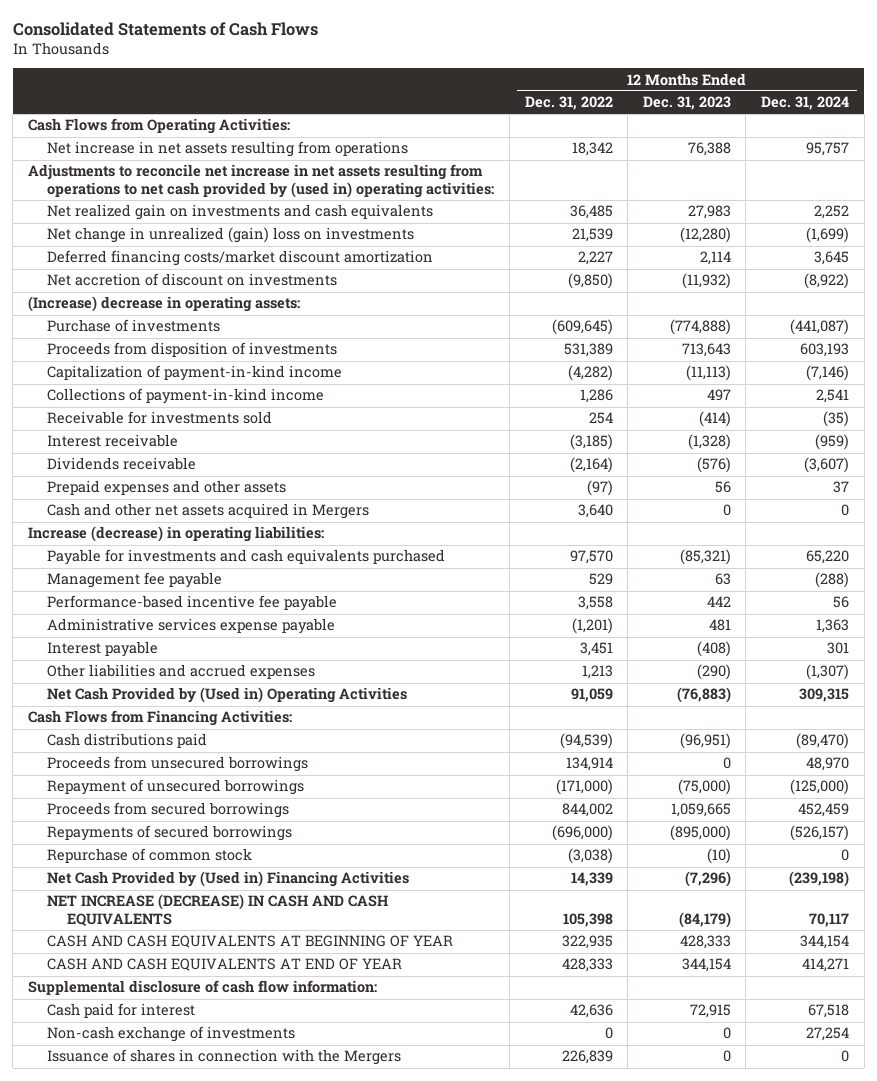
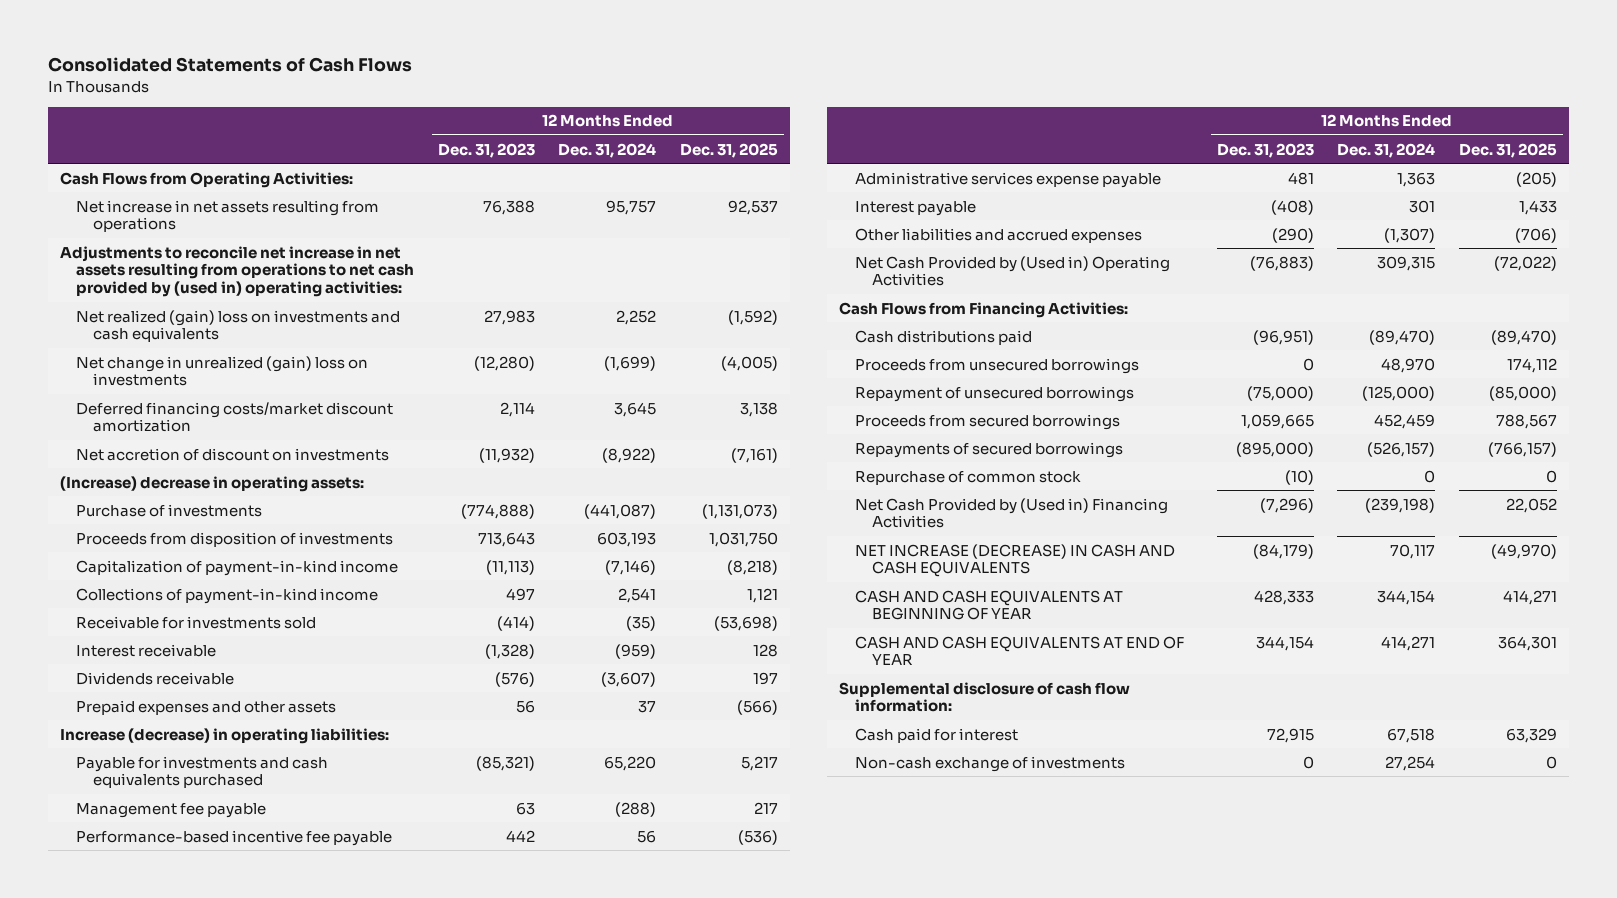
- | 12 Months Ended Dec. 31, 2022 | 12 Months Ended Dec. 31, 2023 | 12 Months Ended Dec. 31, 2024
+ | 12 Months Ended Dec. 31, 2023 | 12 Months Ended Dec. 31, 2024 | 12 Months Ended Dec. 31, 2025
- Net realized gain on investments and cash equivalents | 36,485 | 27,983 | 2,252
+ Net realized (gain) loss on investments and cash equivalents | 27,983 | 2,252 | (1,592)
- Cash and other net assets acquired in Mergers | 3,640 | 0 | 0
- Issuance of shares in connection with the Mergers | 226,839 | 0 | 0

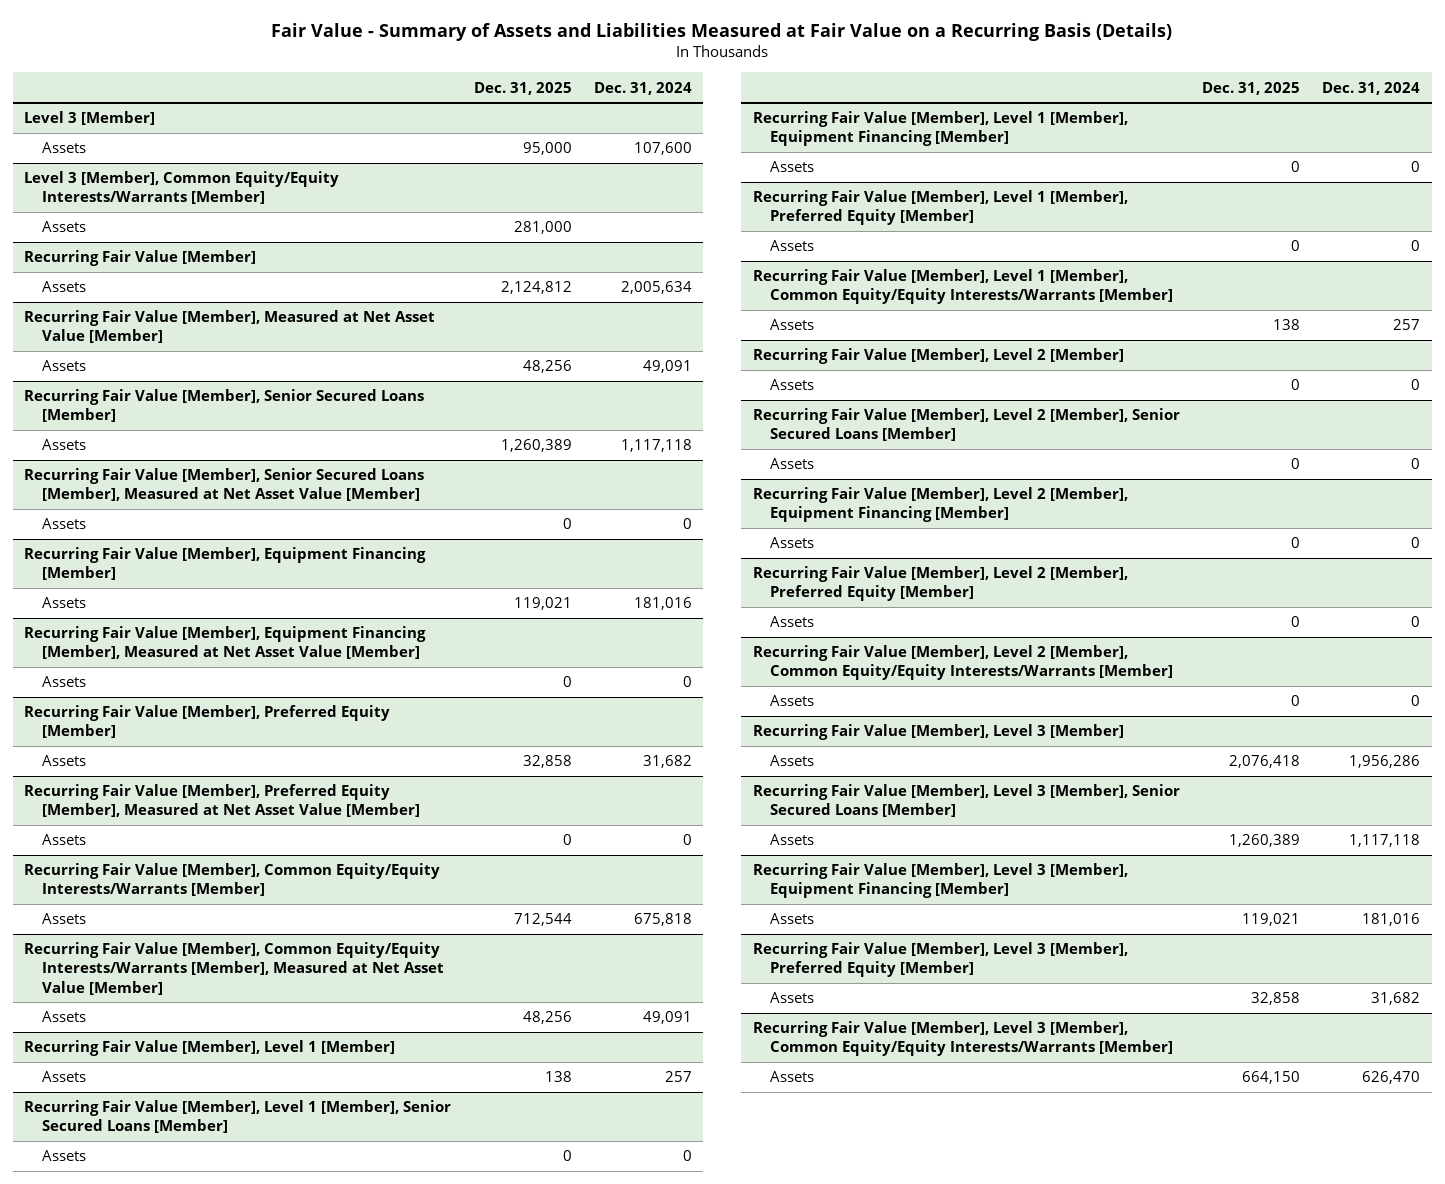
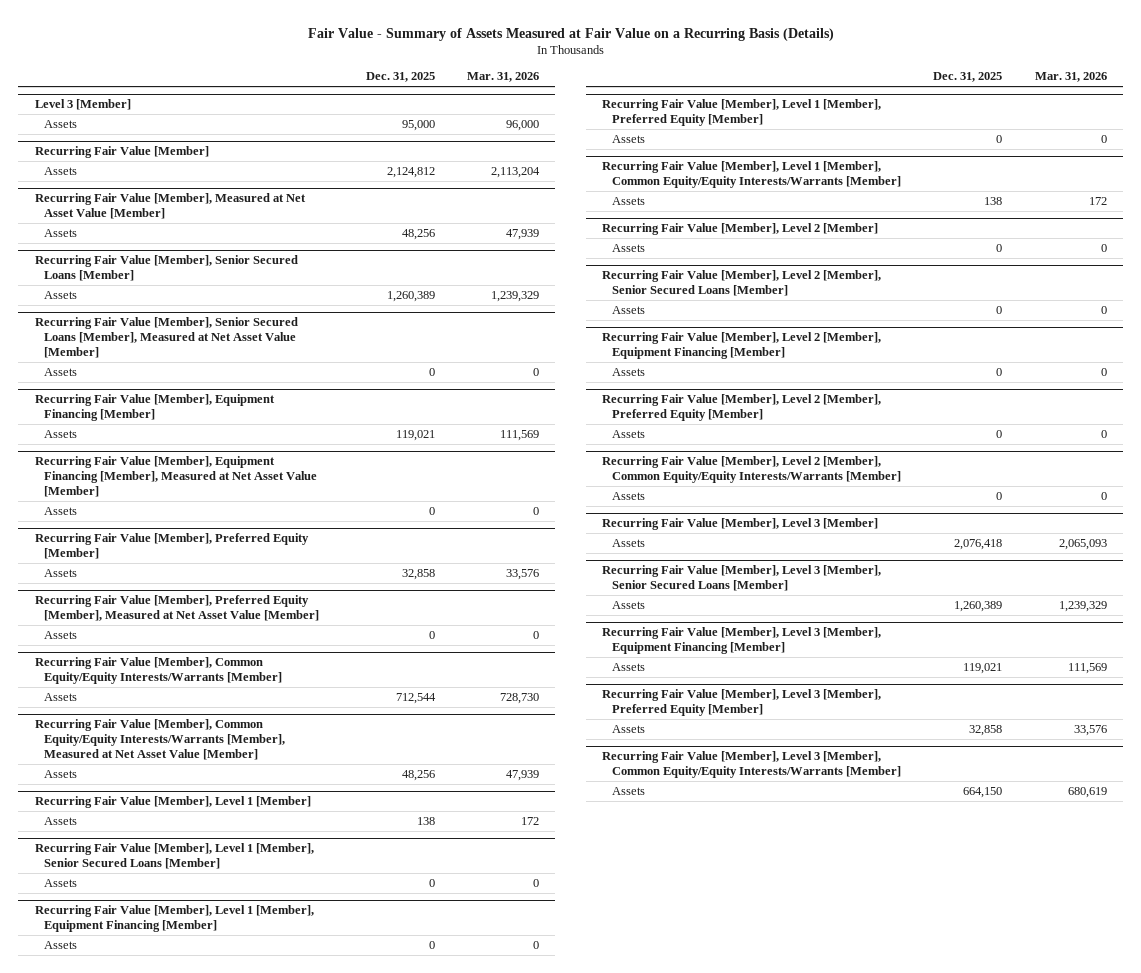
- Fair Value - Summary of Assets and Liabilities Measured at Fair Value on a Recurring Basis (Details)
+ Fair Value - Summary of Assets Measured at Fair Value on a Recurring Basis (Details)
- | Dec. 31, 2025 | Dec. 31, 2024
+ | Dec. 31, 2025 | Mar. 31, 2026
- Level 3 [Member], Common Equity/Equity Interests/Warrants [Member]
- Assets | 281,000 |

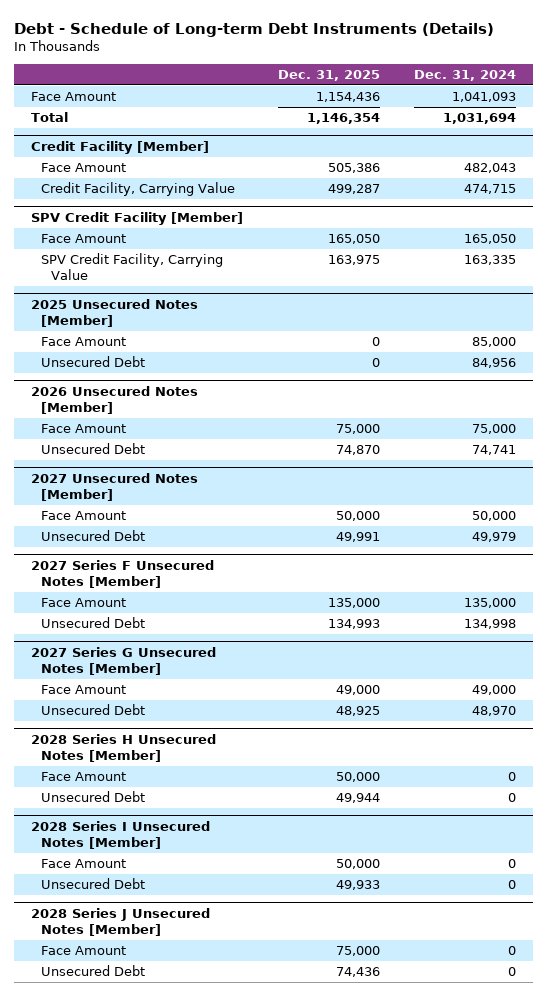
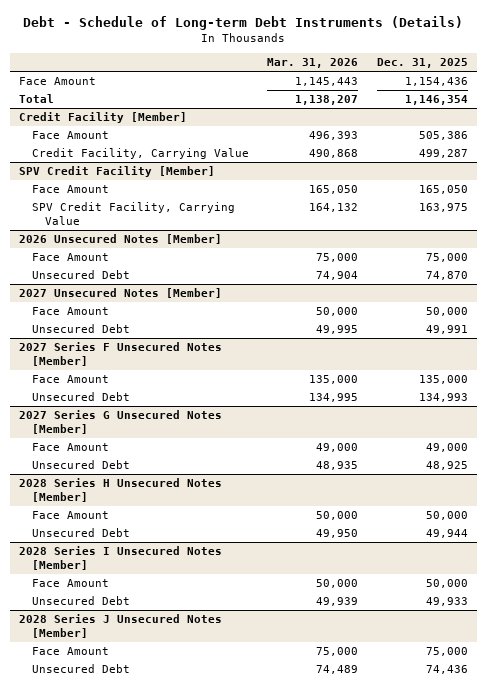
- | Dec. 31, 2025 | Dec. 31, 2024
+ | Mar. 31, 2026 | Dec. 31, 2025
- 2025 Unsecured Notes [Member]
- Face Amount | 0 | 85,000
- Unsecured Debt | 0 | 84,956

